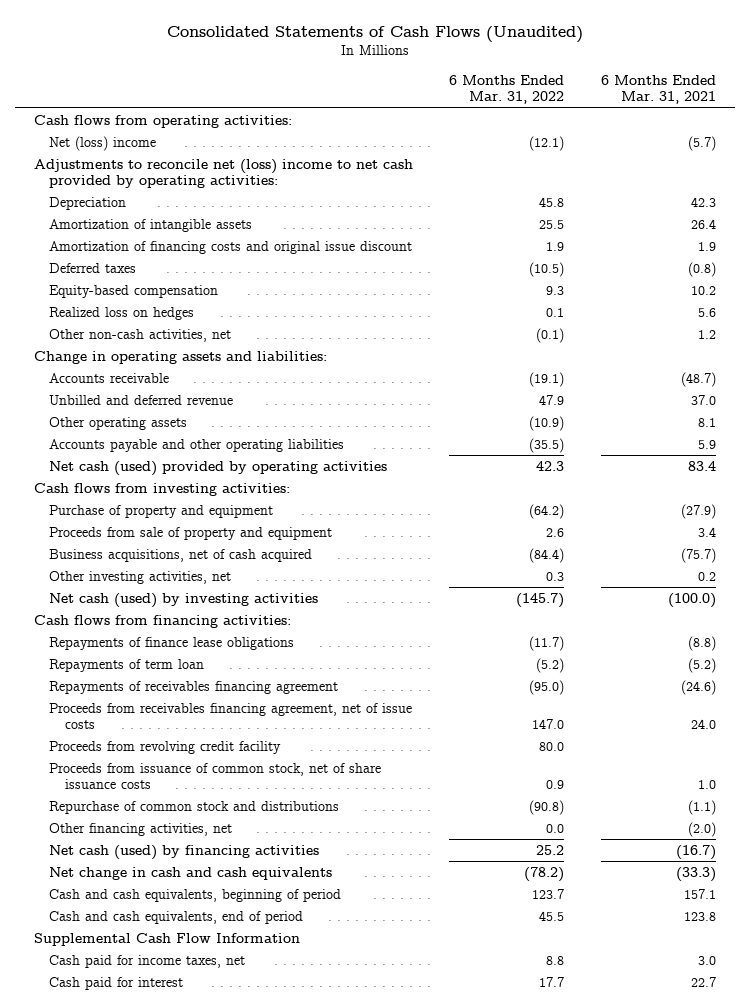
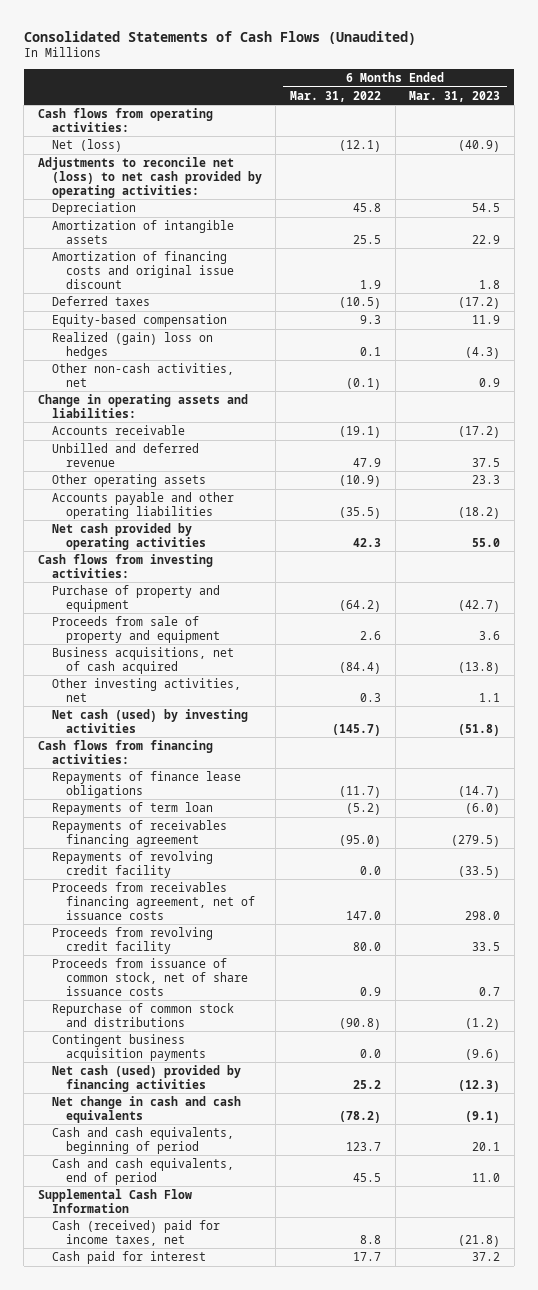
- | 6 Months Ended Mar. 31, 2022 | 6 Months Ended Mar. 31, 2021
+ | 6 Months Ended Mar. 31, 2022 | 6 Months Ended Mar. 31, 2023
- Net (loss) income | (12.1) | (5.7)
- Adjustments to reconcile net (loss) income to net cash provided by operating activities:
+ Net (loss) | (12.1) | (40.9)
+ Adjustments to reconcile net (loss) to net cash provided by operating activities:
- Realized loss on hedges | 0.1 | 5.6
+ Realized (gain) loss on hedges | 0.1 | (4.3)
- Net cash (used) provided by operating activities | 42.3 | 83.4
+ Net cash provided by operating activities | 42.3 | 55.0
- Proceeds from receivables financing agreement, net of issue costs | 147.0 | 24.0
+ Repayments of revolving credit facility | 0.0 | (33.5)
+ Proceeds from receivables financing agreement, net of issuance costs | 147.0 | 298.0
- Other financing activities, net | 0.0 | (2.0)
- Net cash (used) by financing activities | 25.2 | (16.7)
+ Contingent business acquisition payments | 0.0 | (9.6)
+ Net cash (used) provided by financing activities | 25.2 | (12.3)
- Cash paid for income taxes, net | 8.8 | 3.0
+ Cash (received) paid for income taxes, net | 8.8 | (21.8)

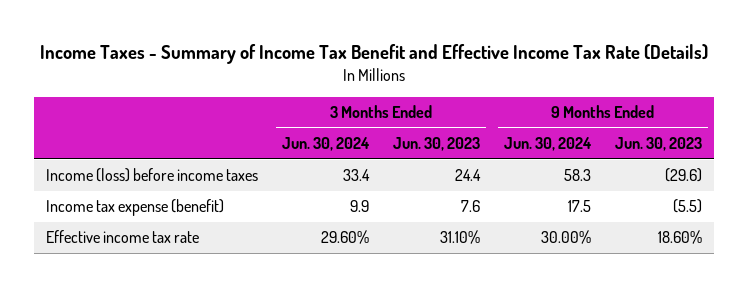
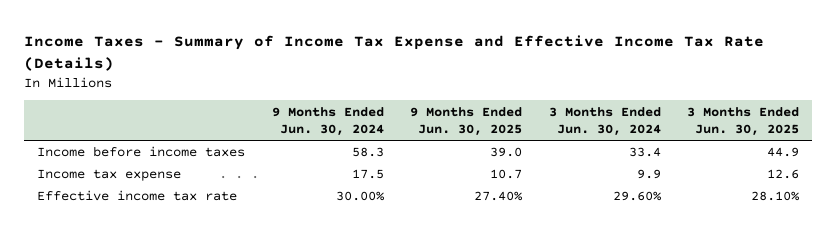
- Income Taxes - Summary of Income Tax Benefit and Effective Income Tax Rate (Details)
+ Income Taxes - Summary of Income Tax Expense and Effective Income Tax Rate (Details)
- | 3 Months Ended Jun. 30, 2024 | 3 Months Ended Jun. 30, 2023 | 9 Months Ended Jun. 30, 2024 | 9 Months Ended Jun. 30, 2023
+ | 9 Months Ended Jun. 30, 2024 | 9 Months Ended Jun. 30, 2025 | 3 Months Ended Jun. 30, 2024 | 3 Months Ended Jun. 30, 2025
- Income (loss) before income taxes | 33.4 | 24.4 | 58.3 | (29.6)
- Income tax expense (benefit) | 9.9 | 7.6 | 17.5 | (5.5)
+ Income before income taxes | 58.3 | 39.0 | 33.4 | 44.9
+ Income tax expense | 17.5 | 10.7 | 9.9 | 12.6

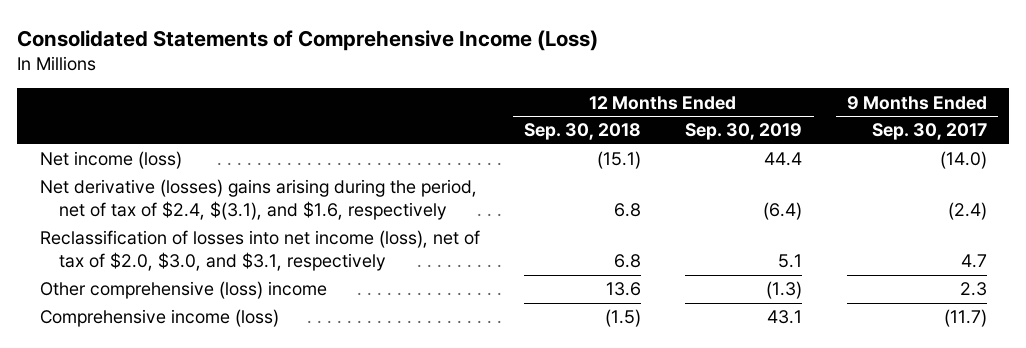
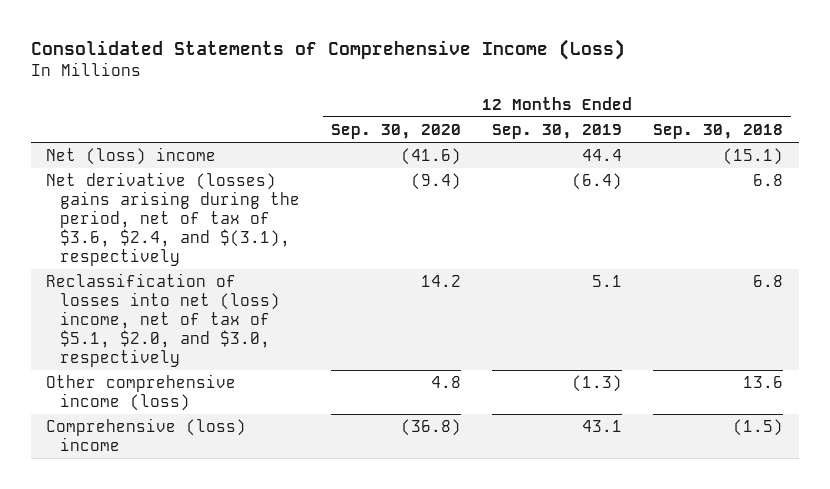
- | 12 Months Ended Sep. 30, 2018 | 12 Months Ended Sep. 30, 2019 | 9 Months Ended Sep. 30, 2017
+ | 12 Months Ended Sep. 30, 2020 | 12 Months Ended Sep. 30, 2019 | 12 Months Ended Sep. 30, 2018
- Net income (loss) | (15.1) | 44.4 | (14.0)
- Net derivative (losses) gains arising during the period, net of tax of $2.4, $(3.1), and $1.6, respectively | 6.8 | (6.4) | (2.4)
- Reclassification of losses into net income (loss), net of tax of $2.0, $3.0, and $3.1, respectively | 6.8 | 5.1 | 4.7
- Other comprehensive (loss) income | 13.6 | (1.3) | 2.3
- Comprehensive income (loss) | (1.5) | 43.1 | (11.7)
+ Net (loss) income | (41.6) | 44.4 | (15.1)
+ Net derivative (losses) gains arising during the period, net of tax of $3.6, $2.4, and $(3.1), respectively | (9.4) | (6.4) | 6.8
+ Reclassification of losses into net (loss) income, net of tax of $5.1, $2.0, and $3.0, respectively | 14.2 | 5.1 | 6.8
+ Other comprehensive income (loss) | 4.8 | (1.3) | 13.6
+ Comprehensive (loss) income | (36.8) | 43.1 | (1.5)

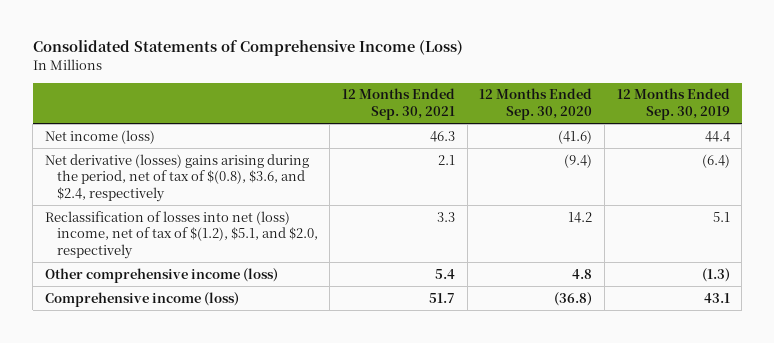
- | 12 Months Ended Sep. 30, 2020 | 12 Months Ended Sep. 30, 2019 | 12 Months Ended Sep. 30, 2018
+ | 12 Months Ended Sep. 30, 2021 | 12 Months Ended Sep. 30, 2020 | 12 Months Ended Sep. 30, 2019
- Net (loss) income | (41.6) | 44.4 | (15.1)
- Net derivative (losses) gains arising during the period, net of tax of $3.6, $2.4, and $(3.1), respectively | (9.4) | (6.4) | 6.8
- Reclassification of losses into net (loss) income, net of tax of $5.1, $2.0, and $3.0, respectively | 14.2 | 5.1 | 6.8
+ Net income (loss) | 46.3 | (41.6) | 44.4
+ Net derivative (losses) gains arising during the period, net of tax of $(0.8), $3.6, and $2.4, respectively | 2.1 | (9.4) | (6.4)
+ Reclassification of losses into net (loss) income, net of tax of $(1.2), $5.1, and $2.0, respectively | 3.3 | 14.2 | 5.1
- Comprehensive (loss) income | (36.8) | 43.1 | (1.5)
+ Comprehensive income (loss) | 51.7 | (36.8) | 43.1

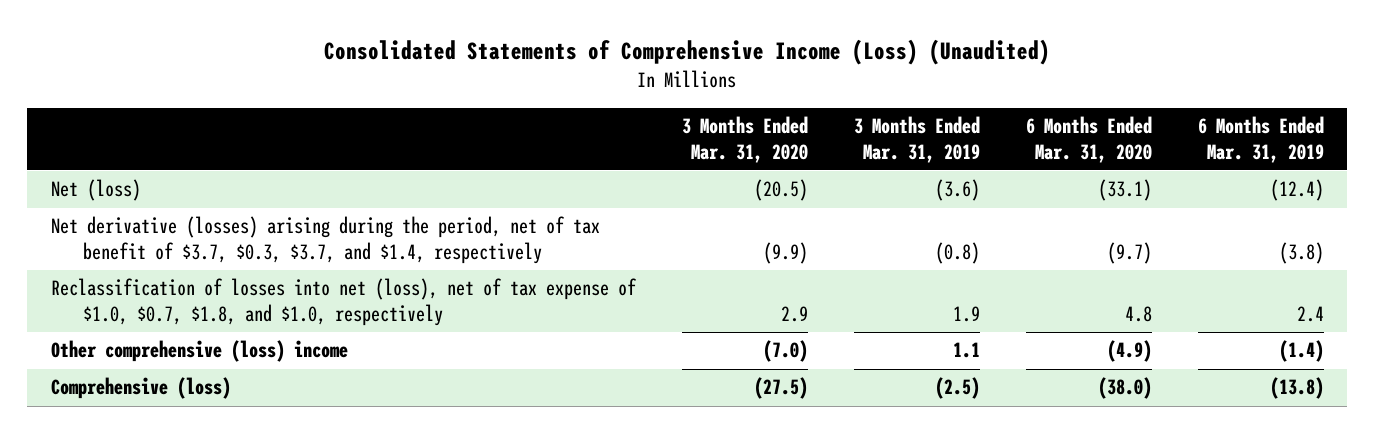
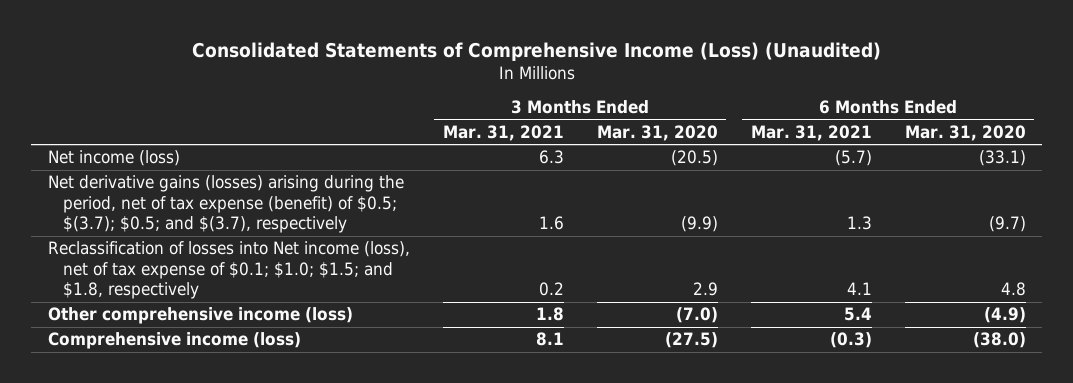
- | 3 Months Ended Mar. 31, 2020 | 3 Months Ended Mar. 31, 2019 | 6 Months Ended Mar. 31, 2020 | 6 Months Ended Mar. 31, 2019
+ | 3 Months Ended Mar. 31, 2021 | 3 Months Ended Mar. 31, 2020 | 6 Months Ended Mar. 31, 2021 | 6 Months Ended Mar. 31, 2020
- Net (loss) | (20.5) | (3.6) | (33.1) | (12.4)
- Net derivative (losses) arising during the period, net of tax benefit of $3.7, $0.3, $3.7, and $1.4, respectively | (9.9) | (0.8) | (9.7) | (3.8)
- Reclassification of losses into net (loss), net of tax expense of $1.0, $0.7, $1.8, and $1.0, respectively | 2.9 | 1.9 | 4.8 | 2.4
- Other comprehensive (loss) income | (7.0) | 1.1 | (4.9) | (1.4)
- Comprehensive (loss) | (27.5) | (2.5) | (38.0) | (13.8)
+ Net income (loss) | 6.3 | (20.5) | (5.7) | (33.1)
+ Net derivative gains (losses) arising during the period, net of tax expense (benefit) of $0.5; $(3.7); $0.5; and $(3.7), respectively | 1.6 | (9.9) | 1.3 | (9.7)
+ Reclassification of losses into Net income (loss), net of tax expense of $0.1; $1.0; $1.5; and $1.8, respectively | 0.2 | 2.9 | 4.1 | 4.8
+ Other comprehensive income (loss) | 1.8 | (7.0) | 5.4 | (4.9)
+ Comprehensive income (loss) | 8.1 | (27.5) | (0.3) | (38.0)

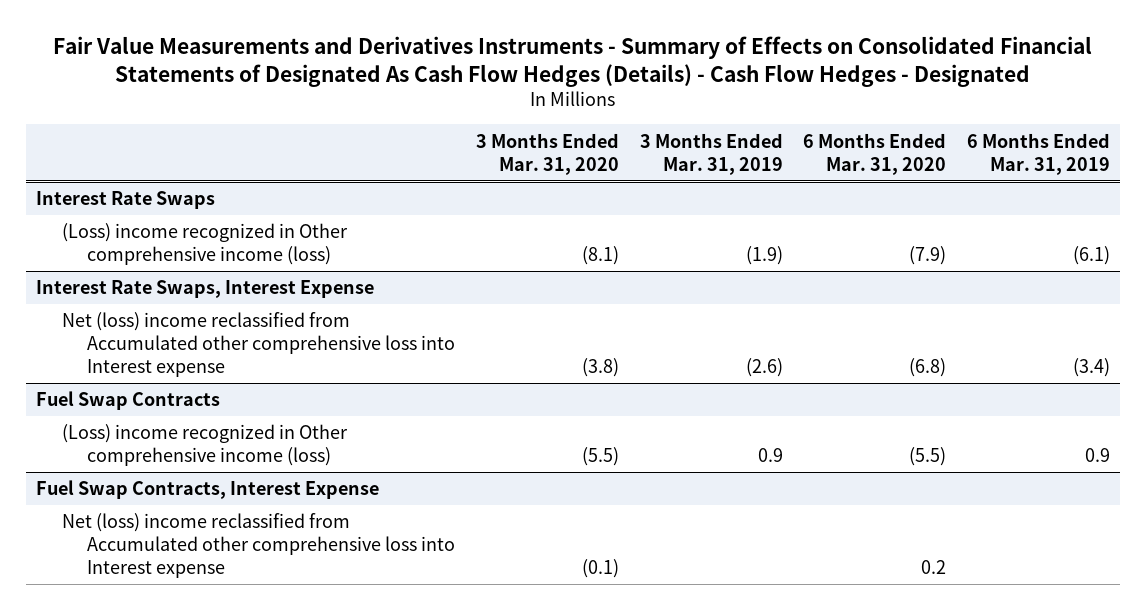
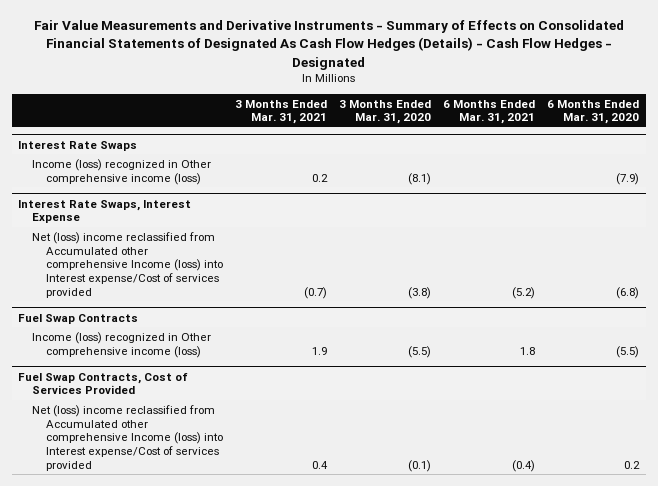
- Fair Value Measurements and Derivatives Instruments - Summary of Effects on Consolidated Financial Statements of Designated As Cash Flow Hedges (Details) - Cash Flow Hedges - Designated
+ Fair Value Measurements and Derivative Instruments - Summary of Effects on Consolidated Financial Statements of Designated As Cash Flow Hedges (Details) - Cash Flow Hedges - Designated
- | 3 Months Ended Mar. 31, 2020 | 3 Months Ended Mar. 31, 2019 | 6 Months Ended Mar. 31, 2020 | 6 Months Ended Mar. 31, 2019
+ | 3 Months Ended Mar. 31, 2021 | 3 Months Ended Mar. 31, 2020 | 6 Months Ended Mar. 31, 2021 | 6 Months Ended Mar. 31, 2020
@ Interest Rate Swaps
- (Loss) income recognized in Other comprehensive income (loss) | (8.1) | (1.9) | (7.9) | (6.1)
+ Income (loss) recognized in Other comprehensive income (loss) | 0.2 | (8.1) | | (7.9)
@ Interest Rate Swaps, Interest Expense
- Net (loss) income reclassified from Accumulated other comprehensive loss into Interest expense | (3.8) | (2.6) | (6.8) | (3.4)
+ Net (loss) income reclassified from Accumulated other comprehensive Income (loss) into Interest expense/Cost of services provided | (0.7) | (3.8) | (5.2) | (6.8)
@ Fuel Swap Contracts
- (Loss) income recognized in Other comprehensive income (loss) | (5.5) | 0.9 | (5.5) | 0.9
- Fuel Swap Contracts, Interest Expense
- Net (loss) income reclassified from Accumulated other comprehensive loss into Interest expense | (0.1) | | 0.2 |
@ Fuel Swap Contracts
+ Income (loss) recognized in Other comprehensive income (loss) | 1.9 | (5.5) | 1.8 | (5.5)
+ Fuel Swap Contracts, Cost of Services Provided
+ Net (loss) income reclassified from Accumulated other comprehensive Income (loss) into Interest expense/Cost of services provided | 0.4 | (0.1) | (0.4) | 0.2

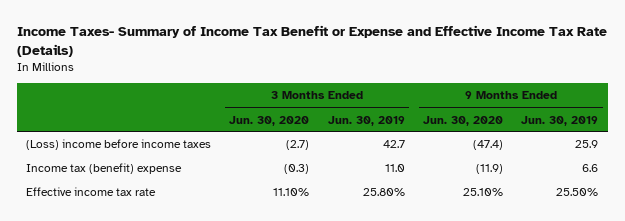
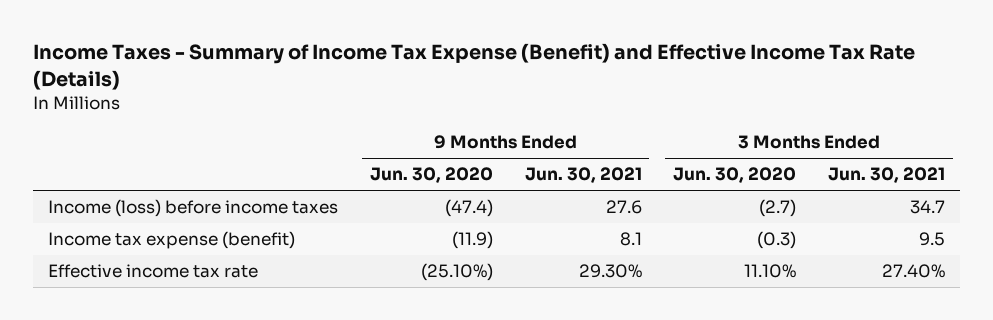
- Income Taxes- Summary of Income Tax Benefit or Expense and Effective Income Tax Rate (Details)
+ Income Taxes - Summary of Income Tax Expense (Benefit) and Effective Income Tax Rate (Details)
- | 3 Months Ended Jun. 30, 2020 | 3 Months Ended Jun. 30, 2019 | 9 Months Ended Jun. 30, 2020 | 9 Months Ended Jun. 30, 2019
+ | 9 Months Ended Jun. 30, 2020 | 9 Months Ended Jun. 30, 2021 | 3 Months Ended Jun. 30, 2020 | 3 Months Ended Jun. 30, 2021
- (Loss) income before income taxes | (2.7) | 42.7 | (47.4) | 25.9
- Income tax (benefit) expense | (0.3) | 11.0 | (11.9) | 6.6
- Effective income tax rate | 11.10% | 25.80% | 25.10% | 25.50%
+ Income (loss) before income taxes | (47.4) | 27.6 | (2.7) | 34.7
+ Income tax expense (benefit) | (11.9) | 8.1 | (0.3) | 9.5
+ Effective income tax rate | (25.10%) | 29.30% | 11.10% | 27.40%

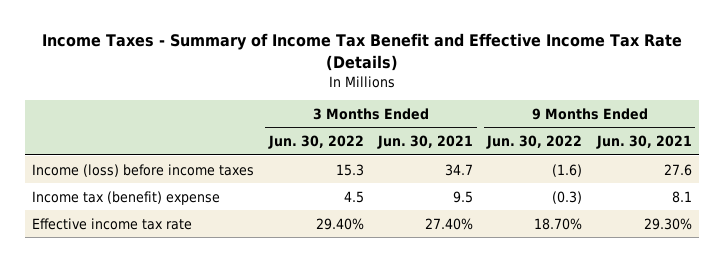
- Income Taxes - Summary of Income Tax Expense (Benefit) and Effective Income Tax Rate (Details)
+ Income Taxes - Summary of Income Tax Benefit and Effective Income Tax Rate (Details)
- | 9 Months Ended Jun. 30, 2020 | 9 Months Ended Jun. 30, 2021 | 3 Months Ended Jun. 30, 2020 | 3 Months Ended Jun. 30, 2021
+ | 3 Months Ended Jun. 30, 2022 | 3 Months Ended Jun. 30, 2021 | 9 Months Ended Jun. 30, 2022 | 9 Months Ended Jun. 30, 2021
- Income tax expense (benefit) | (11.9) | 8.1 | (0.3) | 9.5
+ Income tax (benefit) expense | 4.5 | 9.5 | (0.3) | 8.1

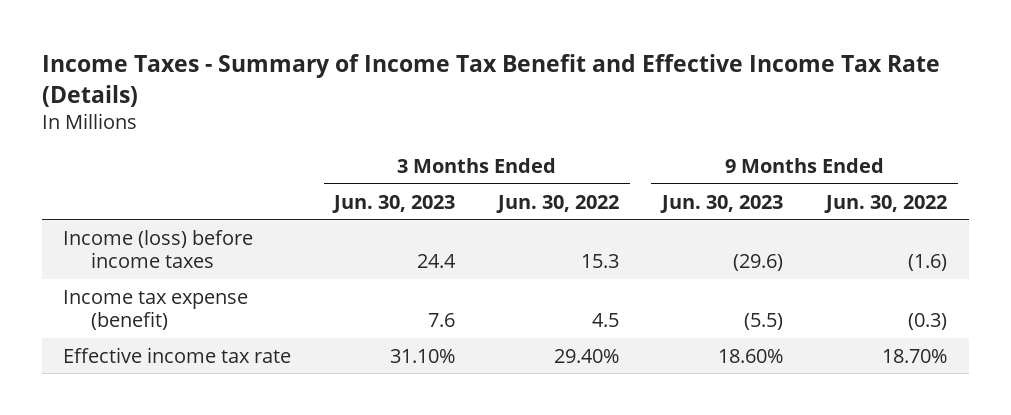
- | 3 Months Ended Jun. 30, 2022 | 3 Months Ended Jun. 30, 2021 | 9 Months Ended Jun. 30, 2022 | 9 Months Ended Jun. 30, 2021
+ | 3 Months Ended Jun. 30, 2023 | 3 Months Ended Jun. 30, 2022 | 9 Months Ended Jun. 30, 2023 | 9 Months Ended Jun. 30, 2022
- Income tax (benefit) expense | 4.5 | 9.5 | (0.3) | 8.1
+ Income tax expense (benefit) | 7.6 | 4.5 | (5.5) | (0.3)

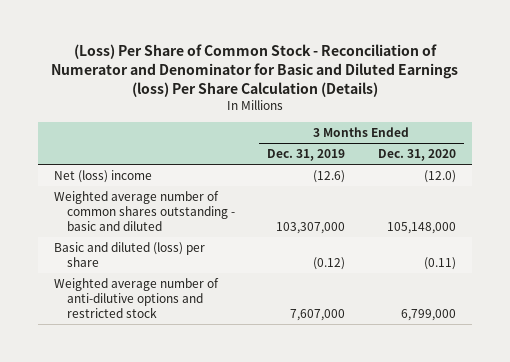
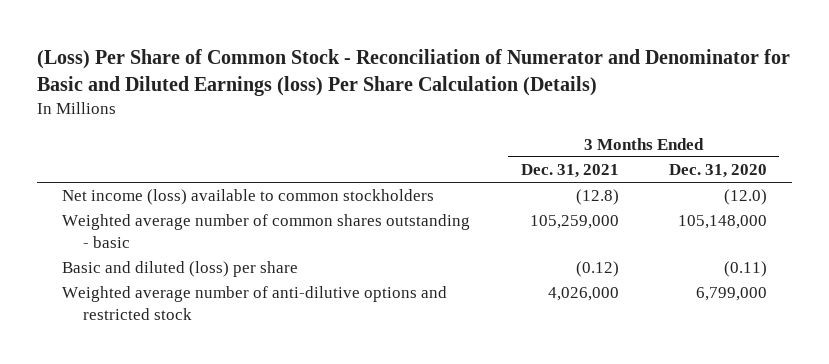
- | 3 Months Ended Dec. 31, 2019 | 3 Months Ended Dec. 31, 2020
+ | 3 Months Ended Dec. 31, 2021 | 3 Months Ended Dec. 31, 2020
- Net (loss) income | (12.6) | (12.0)
- Weighted average number of common shares outstanding - basic and diluted | 103,307,000 | 105,148,000
+ Net income (loss) available to common stockholders | (12.8) | (12.0)
+ Weighted average number of common shares outstanding - basic | 105,259,000 | 105,148,000

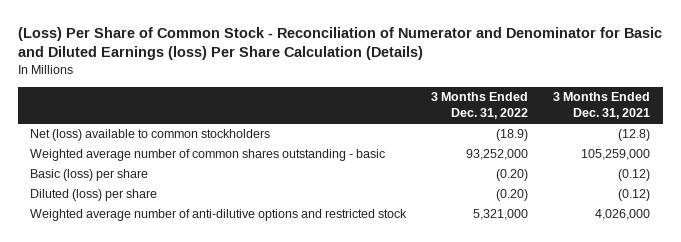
- | 3 Months Ended Dec. 31, 2021 | 3 Months Ended Dec. 31, 2020
+ | 3 Months Ended Dec. 31, 2022 | 3 Months Ended Dec. 31, 2021
- Net income (loss) available to common stockholders | (12.8) | (12.0)
+ Net (loss) available to common stockholders | (18.9) | (12.8)
- Basic and diluted (loss) per share | (0.12) | (0.11)
+ Basic (loss) per share | (0.20) | (0.12)
+ Diluted (loss) per share | (0.20) | (0.12)

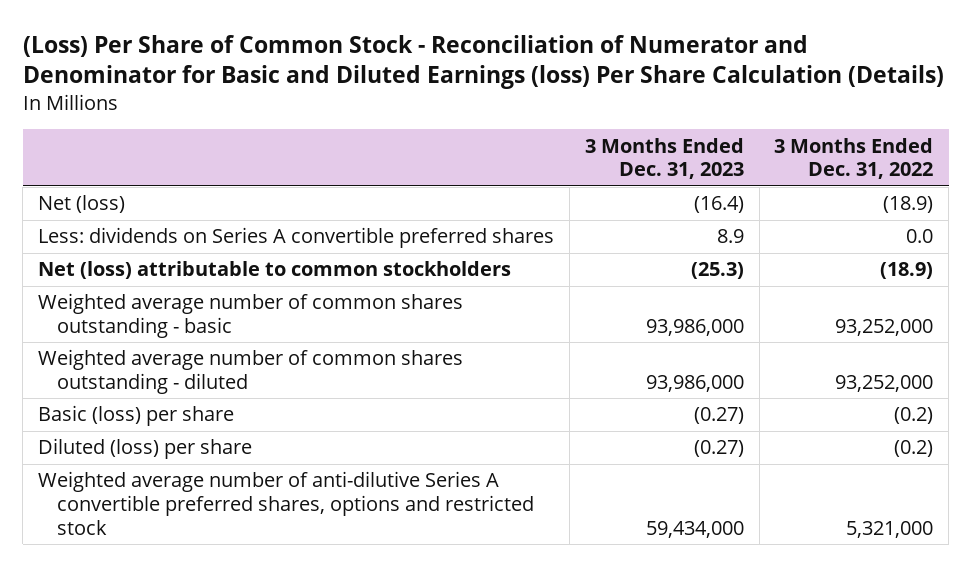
- | 3 Months Ended Dec. 31, 2022 | 3 Months Ended Dec. 31, 2021
+ | 3 Months Ended Dec. 31, 2023 | 3 Months Ended Dec. 31, 2022
- Net (loss) available to common stockholders | (18.9) | (12.8)
+ Net (loss) | (16.4) | (18.9)
+ Less: dividends on Series A convertible preferred shares | 8.9 | 0.0
+ Net (loss) attributable to common stockholders | (25.3) | (18.9)
- Basic (loss) per share | (0.20) | (0.12)
- Diluted (loss) per share | (0.20) | (0.12)
- Weighted average number of anti-dilutive options and restricted stock | 5,321,000 | 4,026,000
+ Weighted average number of common shares outstanding - diluted | 93,986,000 | 93,252,000
+ Basic (loss) per share | (0.27) | (0.2)
+ Diluted (loss) per share | (0.27) | (0.2)
+ Weighted average number of anti-dilutive Series A convertible preferred shares, options and restricted stock | 59,434,000 | 5,321,000

